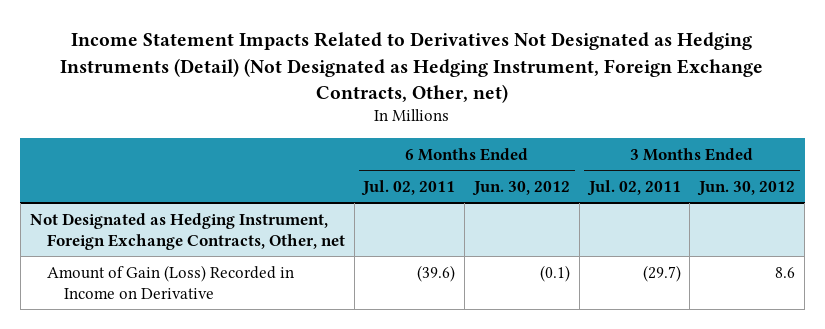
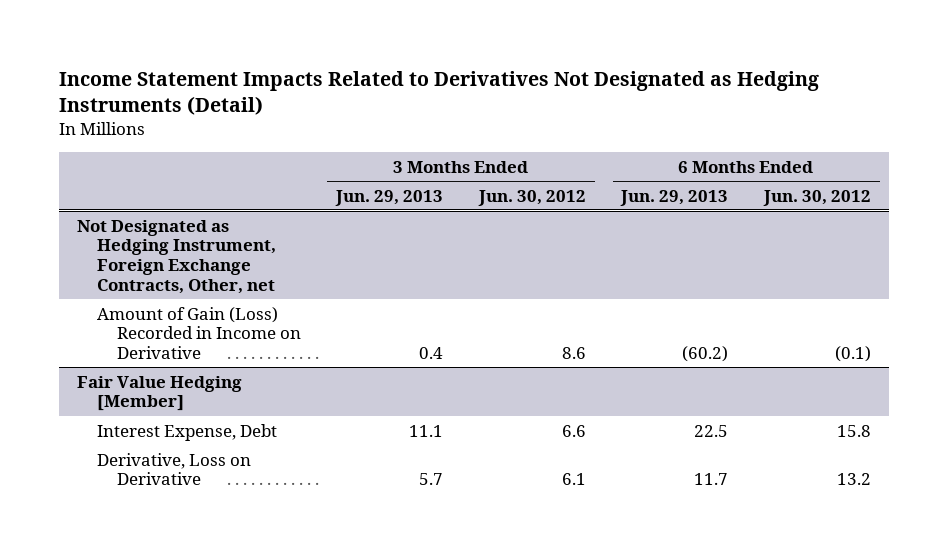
- Income Statement Impacts Related to Derivatives Not Designated as Hedging Instruments (Detail) (Not Designated as Hedging Instrument, Foreign Exchange Contracts, Other, net)
+ Income Statement Impacts Related to Derivatives Not Designated as Hedging Instruments (Detail)
- | 6 Months Ended Jul. 02, 2011 | 6 Months Ended Jun. 30, 2012 | 3 Months Ended Jul. 02, 2011 | 3 Months Ended Jun. 30, 2012
+ | 3 Months Ended Jun. 29, 2013 | 3 Months Ended Jun. 30, 2012 | 6 Months Ended Jun. 29, 2013 | 6 Months Ended Jun. 30, 2012
+ Fair Value Hedging [Member]
+ Interest Expense, Debt | 11.1 | 6.6 | 22.5 | 15.8
+ Derivative, Loss on Derivative | 5.7 | 6.1 | 11.7 | 13.2

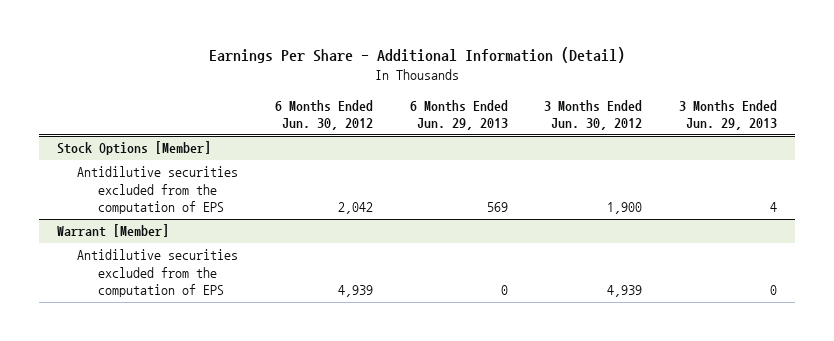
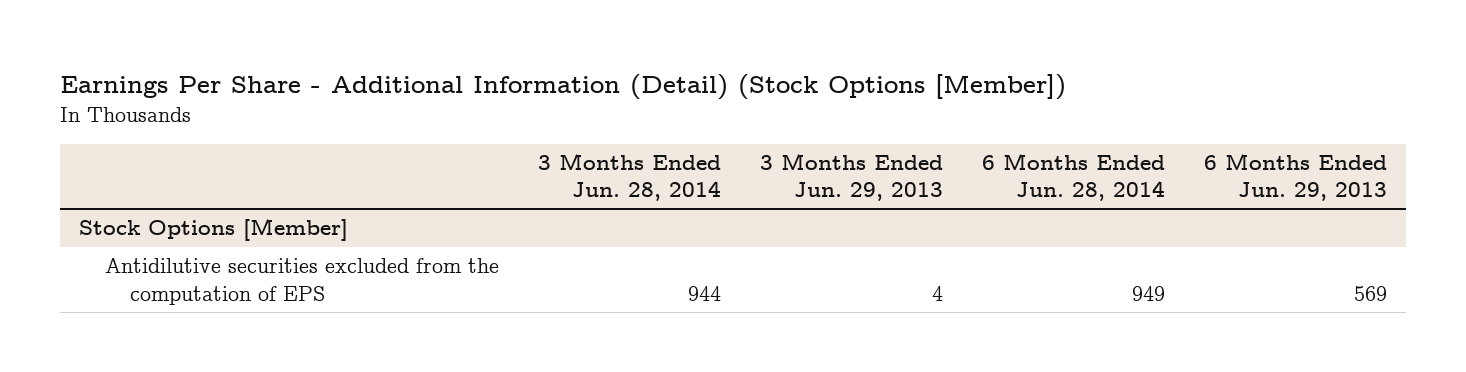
- Earnings Per Share - Additional Information (Detail)
+ Earnings Per Share - Additional Information (Detail) (Stock Options [Member])
- | 6 Months Ended Jun. 30, 2012 | 6 Months Ended Jun. 29, 2013 | 3 Months Ended Jun. 30, 2012 | 3 Months Ended Jun. 29, 2013
+ | 3 Months Ended Jun. 28, 2014 | 3 Months Ended Jun. 29, 2013 | 6 Months Ended Jun. 28, 2014 | 6 Months Ended Jun. 29, 2013
- Warrant [Member]
- Antidilutive securities excluded from the computation of EPS | 4,939 | 0 | 4,939 | 0

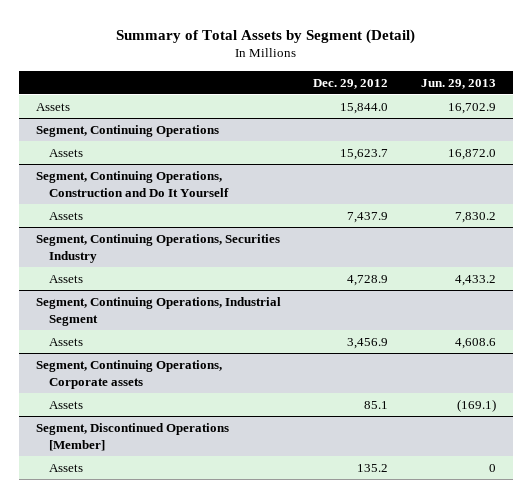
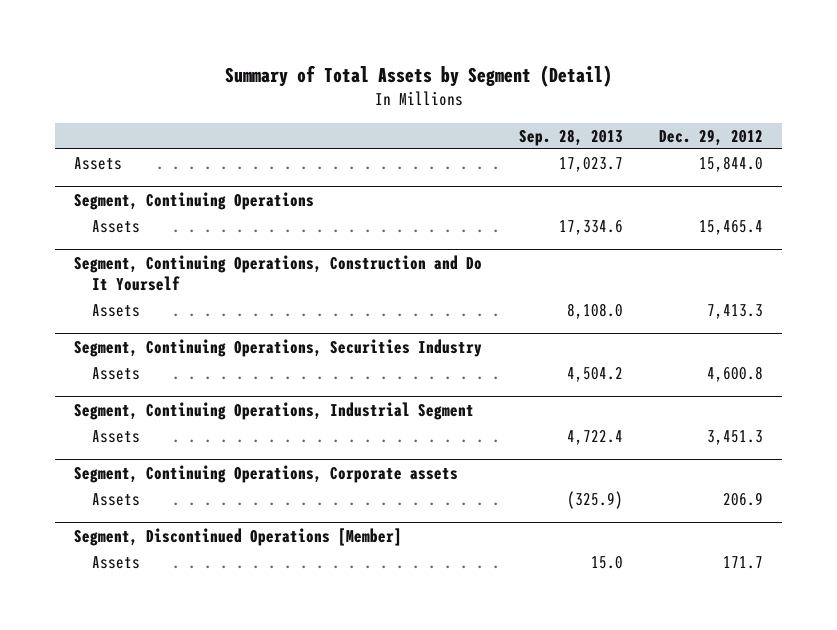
- | Dec. 29, 2012 | Jun. 29, 2013
+ | Sep. 28, 2013 | Dec. 29, 2012
@ Segment, Continuing Operations
- Assets | 15,623.7 | 16,872.0
+ Assets | 17,334.6 | 15,465.4
@ Segment, Continuing Operations, Construction and Do It Yourself
- Assets | 7,437.9 | 7,830.2
+ Assets | 8,108.0 | 7,413.3
@ Segment, Continuing Operations, Securities Industry
- Assets | 4,728.9 | 4,433.2
+ Assets | 4,504.2 | 4,600.8
@ Segment, Continuing Operations, Industrial Segment
- Assets | 3,456.9 | 4,608.6
+ Assets | 4,722.4 | 3,451.3
@ Segment, Continuing Operations, Corporate assets
- Assets | 85.1 | (169.1)
+ Assets | (325.9) | 206.9
@ Segment, Discontinued Operations [Member]
- Assets | 135.2 | 0
+ Assets | 15.0 | 171.7

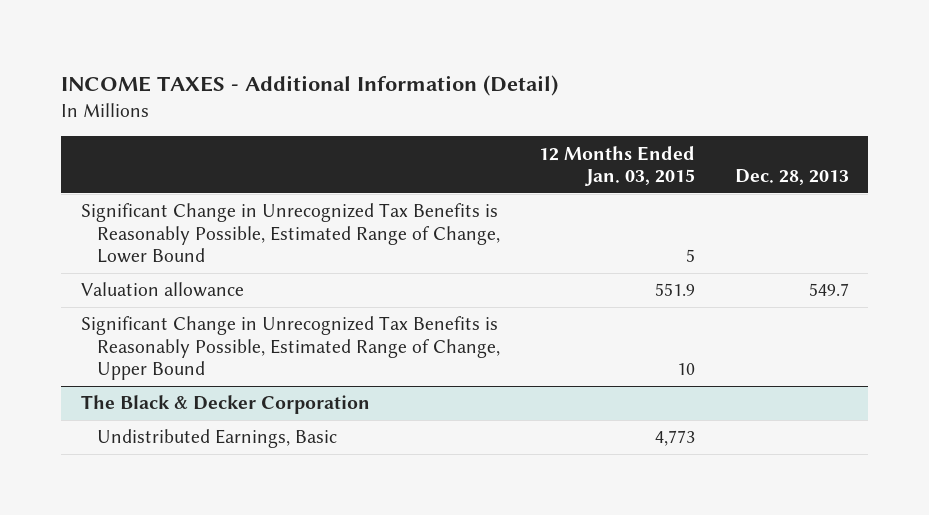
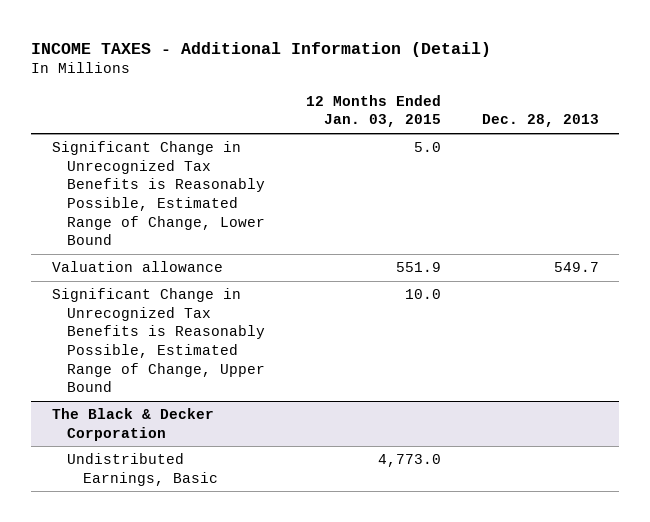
- Significant Change in Unrecognized Tax Benefits is Reasonably Possible, Estimated Range of Change, Lower Bound | 5 |
+ Significant Change in Unrecognized Tax Benefits is Reasonably Possible, Estimated Range of Change, Lower Bound | 5.0 |
- Significant Change in Unrecognized Tax Benefits is Reasonably Possible, Estimated Range of Change, Upper Bound | 10 |
+ Significant Change in Unrecognized Tax Benefits is Reasonably Possible, Estimated Range of Change, Upper Bound | 10.0 |
@ The Black & Decker Corporation
- Undistributed Earnings, Basic | 4,773 |
+ Undistributed Earnings, Basic | 4,773.0 |

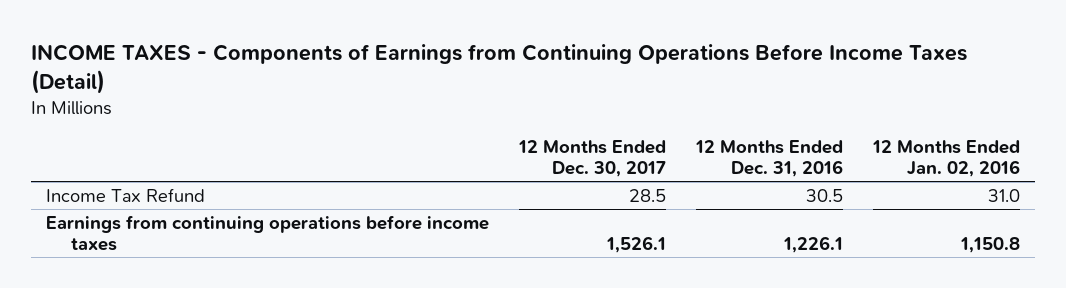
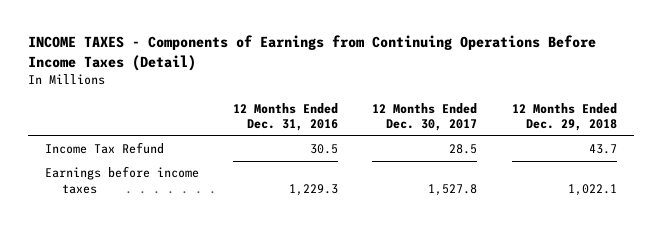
- | 12 Months Ended Dec. 30, 2017 | 12 Months Ended Dec. 31, 2016 | 12 Months Ended Jan. 02, 2016
+ | 12 Months Ended Dec. 31, 2016 | 12 Months Ended Dec. 30, 2017 | 12 Months Ended Dec. 29, 2018
- Earnings from continuing operations before income taxes | 1,526.1 | 1,226.1 | 1,150.8
+ Earnings before income taxes | 1,229.3 | 1,527.8 | 1,022.1

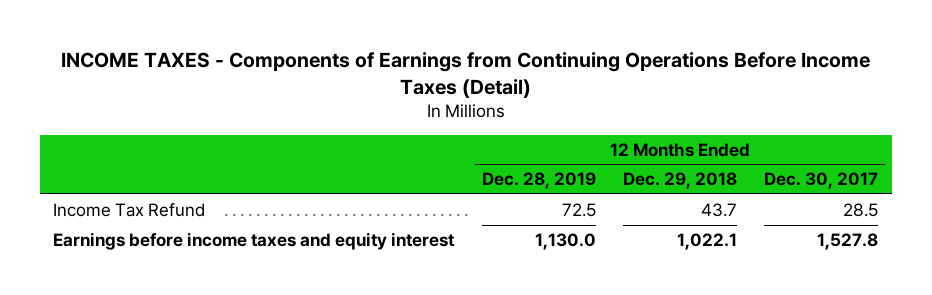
- | 12 Months Ended Dec. 31, 2016 | 12 Months Ended Dec. 30, 2017 | 12 Months Ended Dec. 29, 2018
+ | 12 Months Ended Dec. 28, 2019 | 12 Months Ended Dec. 29, 2018 | 12 Months Ended Dec. 30, 2017
- Earnings before income taxes | 1,229.3 | 1,527.8 | 1,022.1
+ Earnings before income taxes and equity interest | 1,130.0 | 1,022.1 | 1,527.8

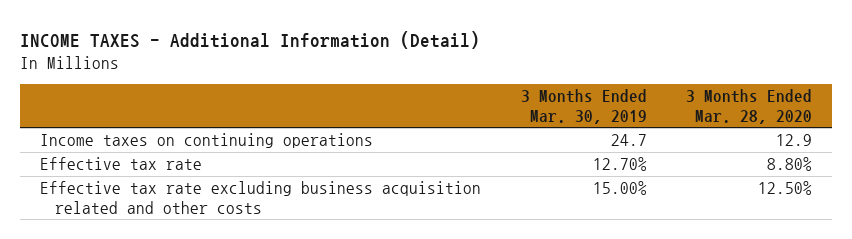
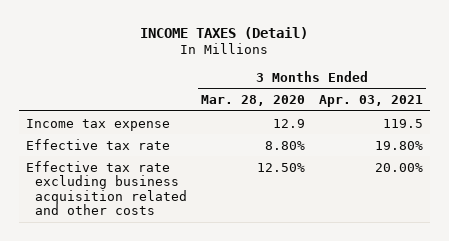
- INCOME TAXES - Additional Information (Detail)
+ INCOME TAXES (Detail)
- | 3 Months Ended Mar. 30, 2019 | 3 Months Ended Mar. 28, 2020
+ | 3 Months Ended Mar. 28, 2020 | 3 Months Ended Apr. 03, 2021
- Income taxes on continuing operations | 24.7 | 12.9
+ Income tax expense | 12.9 | 119.5

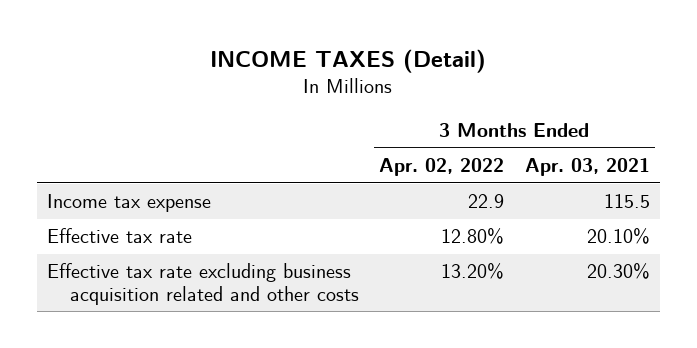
- | 3 Months Ended Mar. 28, 2020 | 3 Months Ended Apr. 03, 2021
+ | 3 Months Ended Apr. 02, 2022 | 3 Months Ended Apr. 03, 2021
- Income tax expense | 12.9 | 119.5
- Effective tax rate | 8.80% | 19.80%
- Effective tax rate excluding business acquisition related and other costs | 12.50% | 20.00%
+ Income tax expense | 22.9 | 115.5
+ Effective tax rate | 12.80% | 20.10%
+ Effective tax rate excluding business acquisition related and other costs | 13.20% | 20.30%

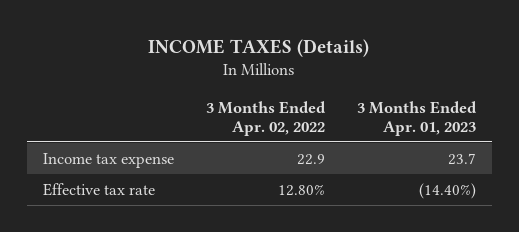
- INCOME TAXES (Detail)
+ INCOME TAXES (Details)
- | 3 Months Ended Apr. 02, 2022 | 3 Months Ended Apr. 03, 2021
+ | 3 Months Ended Apr. 02, 2022 | 3 Months Ended Apr. 01, 2023
- Effective tax rate excluding business acquisition related and other costs | 13.20% | 20.30%

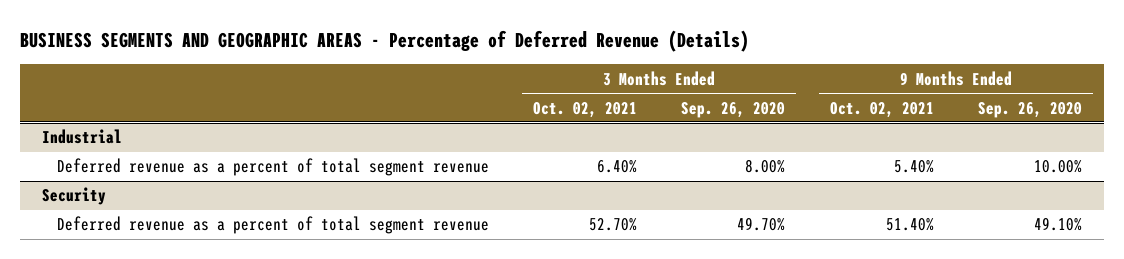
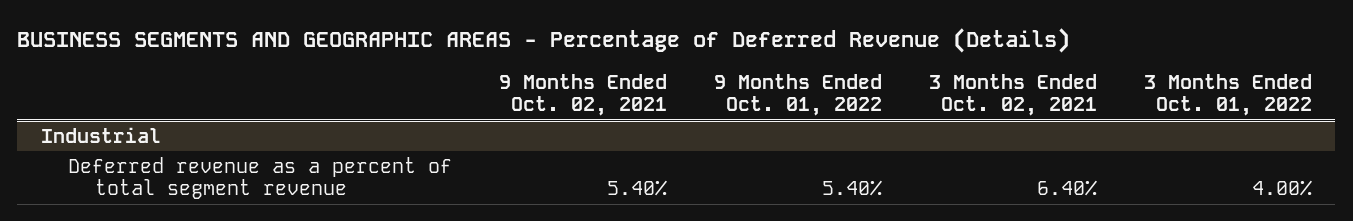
- | 3 Months Ended Oct. 02, 2021 | 3 Months Ended Sep. 26, 2020 | 9 Months Ended Oct. 02, 2021 | 9 Months Ended Sep. 26, 2020
+ | 9 Months Ended Oct. 02, 2021 | 9 Months Ended Oct. 01, 2022 | 3 Months Ended Oct. 02, 2021 | 3 Months Ended Oct. 01, 2022
- Security
- Deferred revenue as a percent of total segment revenue | 52.70% | 49.70% | 51.40% | 49.10%

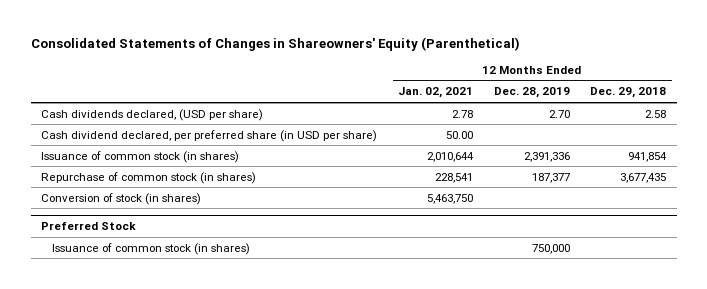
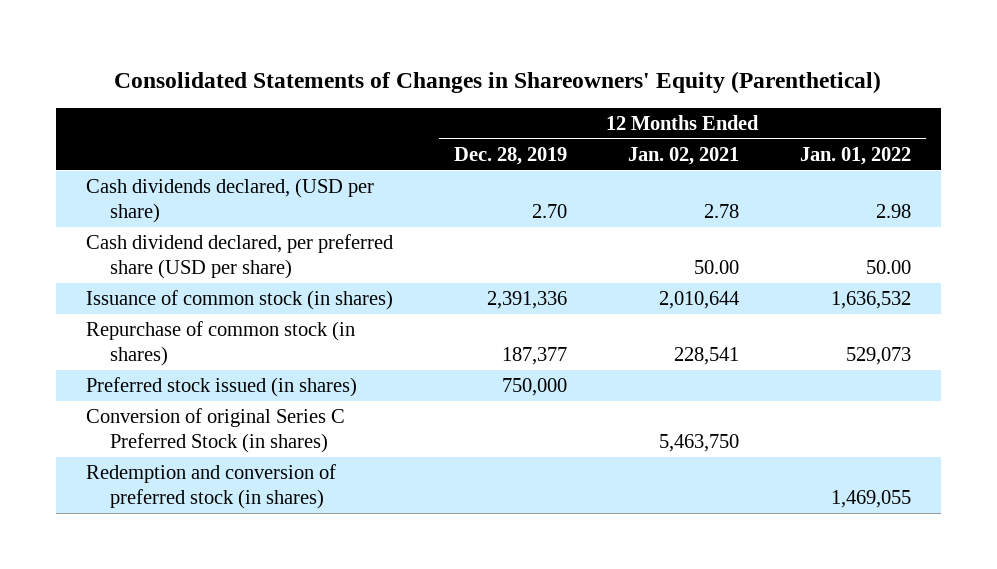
- | 12 Months Ended Jan. 02, 2021 | 12 Months Ended Dec. 28, 2019 | 12 Months Ended Dec. 29, 2018
+ | 12 Months Ended Dec. 28, 2019 | 12 Months Ended Jan. 02, 2021 | 12 Months Ended Jan. 01, 2022
- Cash dividend declared, per preferred share (in USD per share) | 50.00 | |
+ Cash dividend declared, per preferred share (USD per share) | | 50.00 | 50.00
- Conversion of stock (in shares) | 5,463,750 | |
- Preferred Stock
- Issuance of common stock (in shares) | | 750,000 |
+ Preferred stock issued (in shares) | 750,000 | |
+ Conversion of original Series C Preferred Stock (in shares) | | 5,463,750 |
+ Redemption and conversion of preferred stock (in shares) | | | 1,469,055

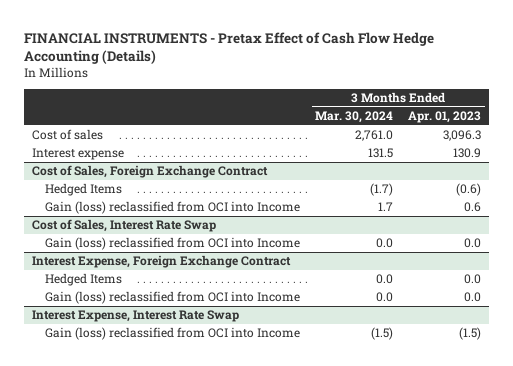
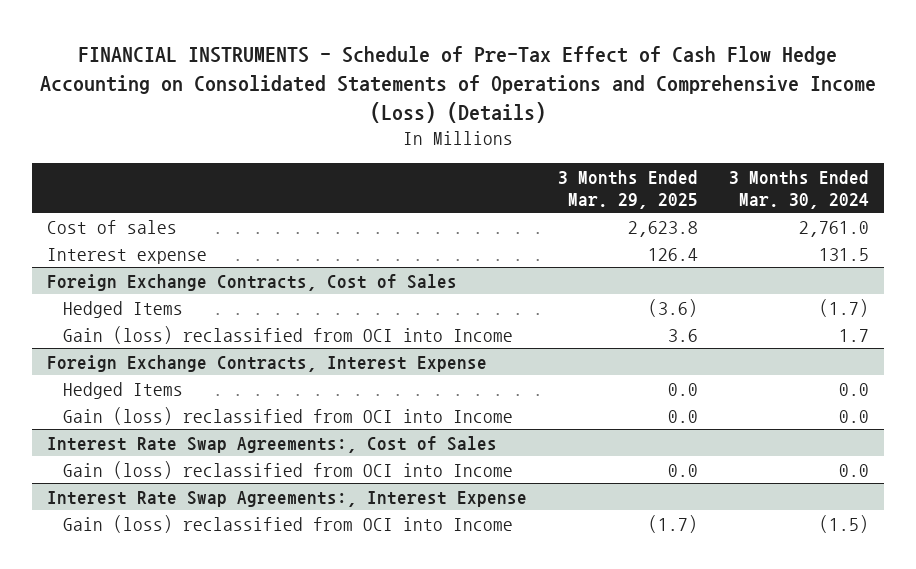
- FINANCIAL INSTRUMENTS - Pretax Effect of Cash Flow Hedge Accounting (Details)
+ FINANCIAL INSTRUMENTS - Schedule of Pre-Tax Effect of Cash Flow Hedge Accounting on Consolidated Statements of Operations and Comprehensive Income (Loss) (Details)
- | 3 Months Ended Mar. 30, 2024 | 3 Months Ended Apr. 01, 2023
+ | 3 Months Ended Mar. 29, 2025 | 3 Months Ended Mar. 30, 2024
- Cost of Sales, Foreign Exchange Contract
+ Foreign Exchange Contracts, Cost of Sales
- Cost of Sales, Interest Rate Swap
- Gain (loss) reclassified from OCI into Income | 0.0 | 0.0
- Interest Expense, Foreign Exchange Contract
+ Foreign Exchange Contracts, Interest Expense
- Interest Expense, Interest Rate Swap
+ Interest Rate Swap Agreements:, Cost of Sales
+ Gain (loss) reclassified from OCI into Income | 0.0 | 0.0
+ Interest Rate Swap Agreements:, Interest Expense

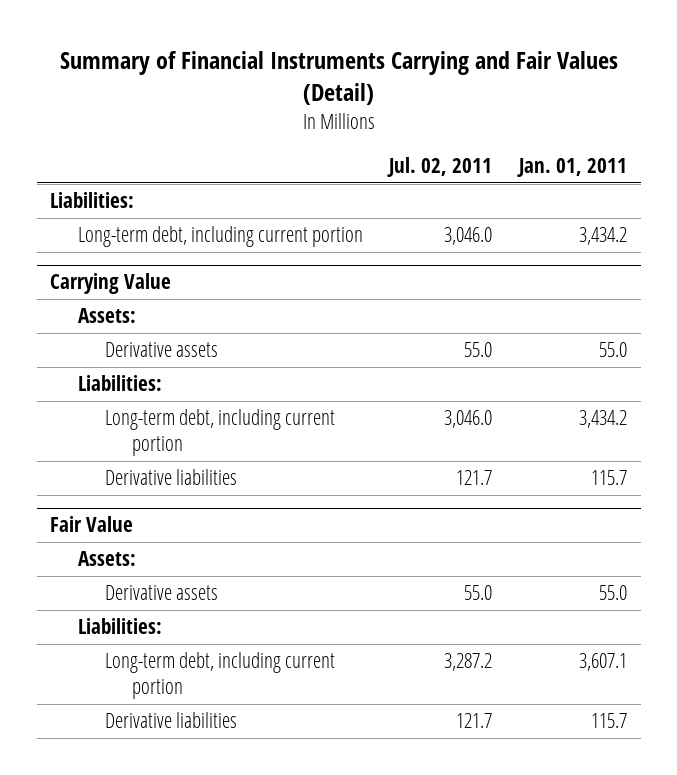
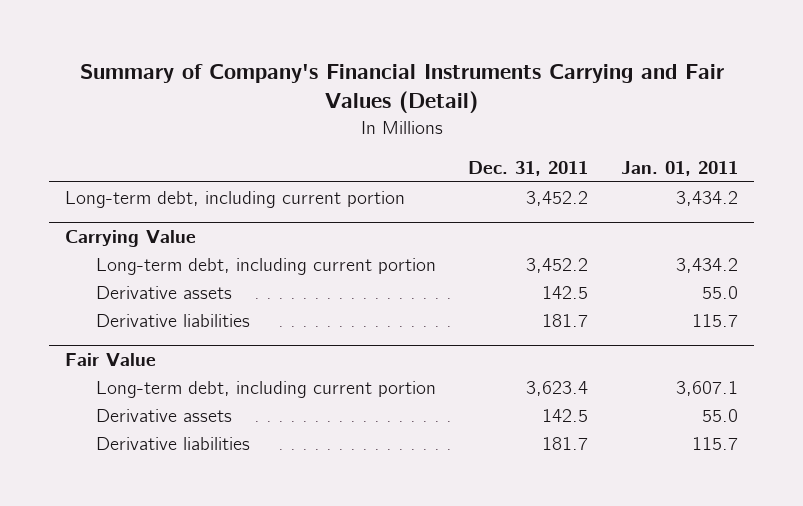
- Summary of Financial Instruments Carrying and Fair Values (Detail)
+ Summary of Company's Financial Instruments Carrying and Fair Values (Detail)
- | Jul. 02, 2011 | Jan. 01, 2011
+ | Dec. 31, 2011 | Jan. 01, 2011
- Liabilities:
@ Carrying Value
- Assets:
- Liabilities:
moved down: Derivative assets | 142.5 | 55.0
@ Fair Value
- Assets:
- Liabilities:
moved down: Derivative assets | 142.5 | 55.0

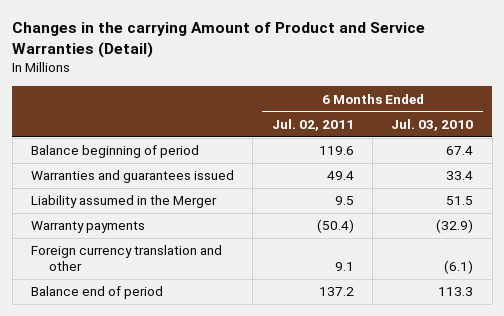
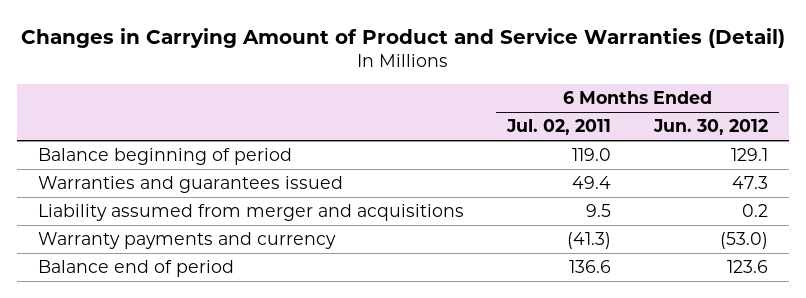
- Changes in the carrying Amount of Product and Service Warranties (Detail)
+ Changes in Carrying Amount of Product and Service Warranties (Detail)
- | 6 Months Ended Jul. 02, 2011 | 6 Months Ended Jul. 03, 2010
+ | 6 Months Ended Jul. 02, 2011 | 6 Months Ended Jun. 30, 2012
- Balance beginning of period | 119.6 | 67.4
+ Balance beginning of period | 119.0 | 129.1
- Liability assumed in the Merger | 9.5 | 51.5
- Warranty payments | (50.4) | (32.9)
- Foreign currency translation and other | 9.1 | (6.1)
- Balance end of period | 137.2 | 113.3
+ Liability assumed from merger and acquisitions | 9.5 | 0.2
+ Warranty payments and currency | (41.3) | (53.0)
+ Balance end of period | 136.6 | 123.6

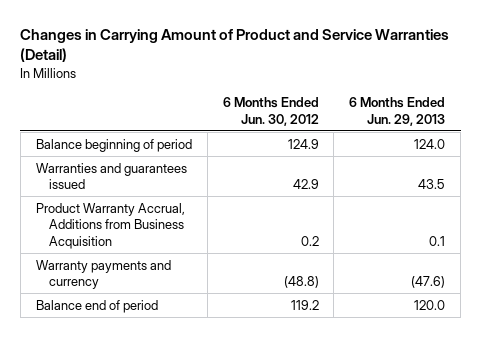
- | 6 Months Ended Jul. 02, 2011 | 6 Months Ended Jun. 30, 2012
+ | 6 Months Ended Jun. 30, 2012 | 6 Months Ended Jun. 29, 2013
- Balance beginning of period | 119.0 | 129.1
- Warranties and guarantees issued | 49.4 | 47.3
- Liability assumed from merger and acquisitions | 9.5 | 0.2
- Warranty payments and currency | (41.3) | (53.0)
- Balance end of period | 136.6 | 123.6
+ Balance beginning of period | 124.9 | 124.0
+ Warranties and guarantees issued | 42.9 | 43.5
+ Product Warranty Accrual, Additions from Business Acquisition | 0.2 | 0.1
+ Warranty payments and currency | (48.8) | (47.6)
+ Balance end of period | 119.2 | 120.0

